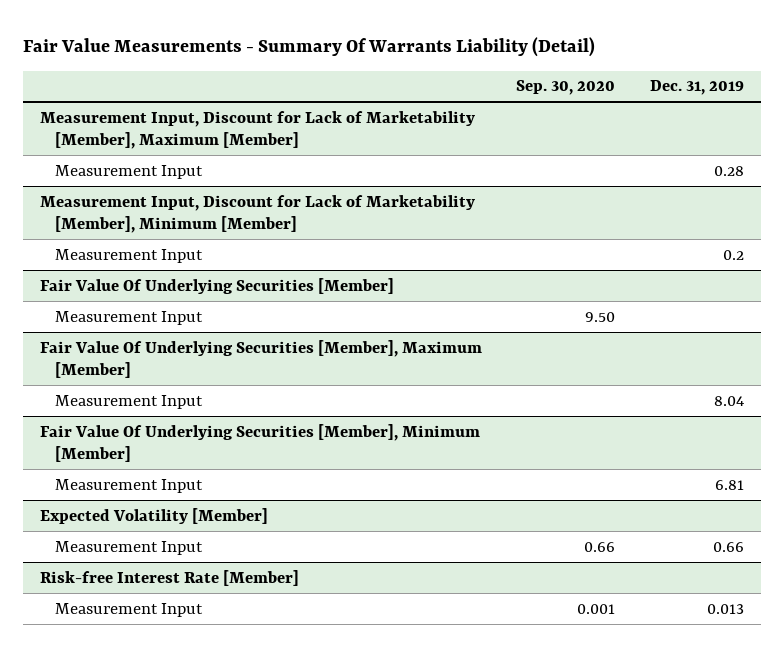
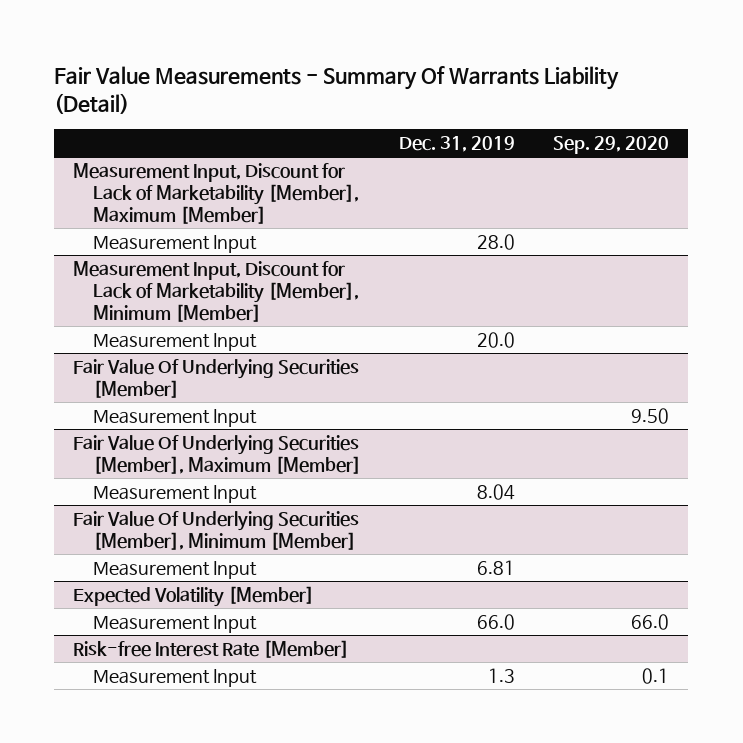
- | Sep. 30, 2020 | Dec. 31, 2019
+ | Dec. 31, 2019 | Sep. 29, 2020
@ Measurement Input, Discount for Lack of Marketability [Member], Maximum [Member]
- Measurement Input | | 0.28
+ Measurement Input | 28.0 |
@ Measurement Input, Discount for Lack of Marketability [Member], Minimum [Member]
- Measurement Input | | 0.2
+ Measurement Input | 20.0 |
@ Expected Volatility [Member]
- Measurement Input | 0.66 | 0.66
+ Measurement Input | 66.0 | 66.0
@ Risk-free Interest Rate [Member]
- Measurement Input | 0.001 | 0.013
+ Measurement Input | 1.3 | 0.1

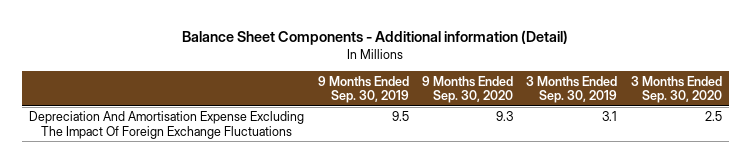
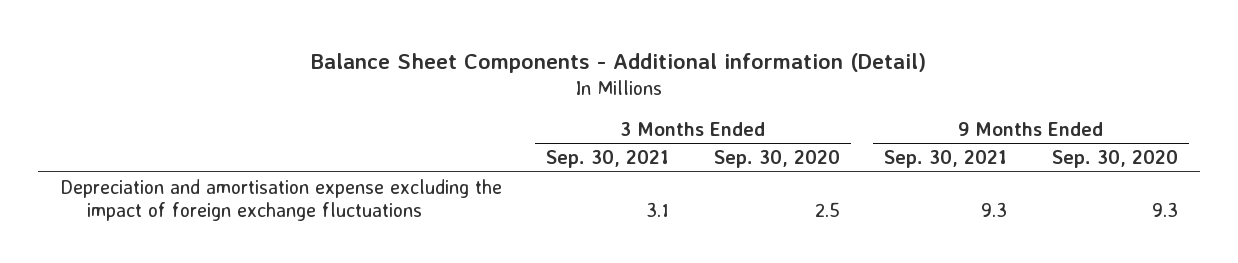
- | 9 Months Ended Sep. 30, 2019 | 9 Months Ended Sep. 30, 2020 | 3 Months Ended Sep. 30, 2019 | 3 Months Ended Sep. 30, 2020
+ | 3 Months Ended Sep. 30, 2021 | 3 Months Ended Sep. 30, 2020 | 9 Months Ended Sep. 30, 2021 | 9 Months Ended Sep. 30, 2020
- Depreciation And Amortisation Expense Excluding The Impact Of Foreign Exchange Fluctuations | 9.5 | 9.3 | 3.1 | 2.5
+ Depreciation and amortisation expense excluding the impact of foreign exchange fluctuations | 3.1 | 2.5 | 9.3 | 9.3

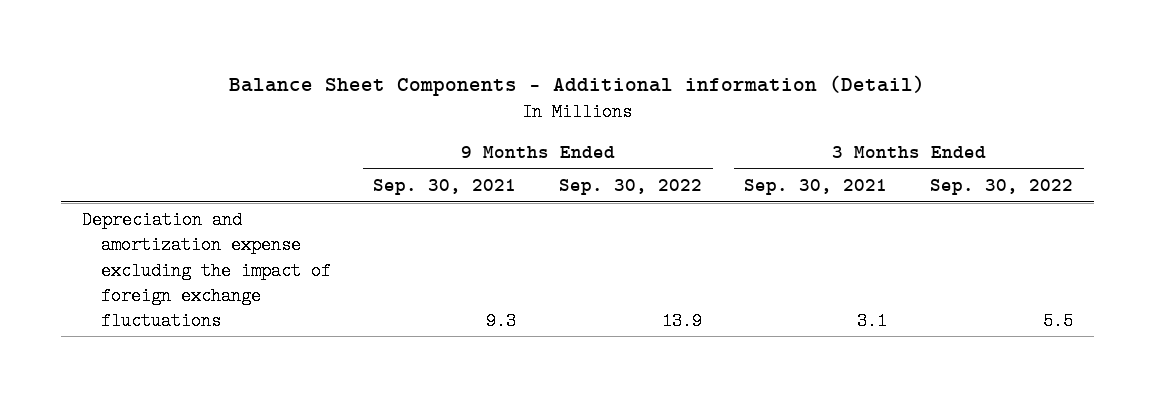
- | 3 Months Ended Sep. 30, 2021 | 3 Months Ended Sep. 30, 2020 | 9 Months Ended Sep. 30, 2021 | 9 Months Ended Sep. 30, 2020
+ | 9 Months Ended Sep. 30, 2021 | 9 Months Ended Sep. 30, 2022 | 3 Months Ended Sep. 30, 2021 | 3 Months Ended Sep. 30, 2022
- Depreciation and amortisation expense excluding the impact of foreign exchange fluctuations | 3.1 | 2.5 | 9.3 | 9.3
+ Depreciation and amortization expense excluding the impact of foreign exchange fluctuations | 9.3 | 13.9 | 3.1 | 5.5

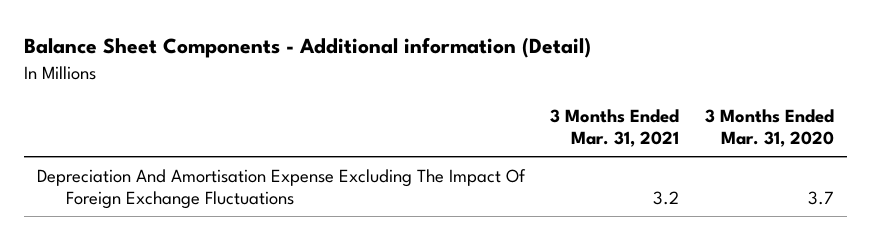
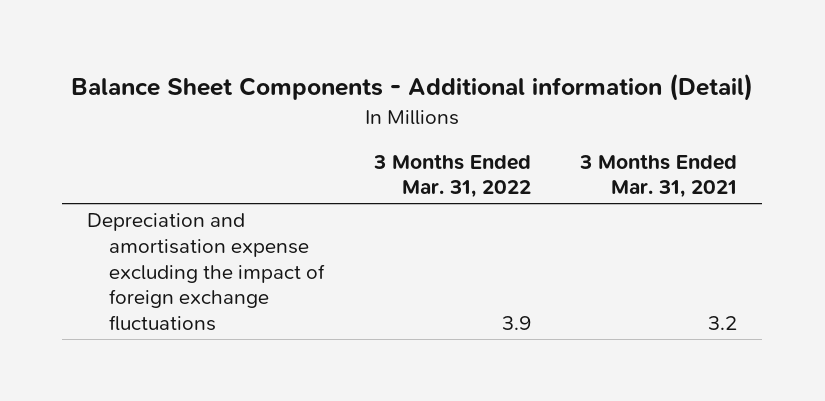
- | 3 Months Ended Mar. 31, 2021 | 3 Months Ended Mar. 31, 2020
+ | 3 Months Ended Mar. 31, 2022 | 3 Months Ended Mar. 31, 2021
- Depreciation And Amortisation Expense Excluding The Impact Of Foreign Exchange Fluctuations | 3.2 | 3.7
+ Depreciation and amortisation expense excluding the impact of foreign exchange fluctuations | 3.9 | 3.2

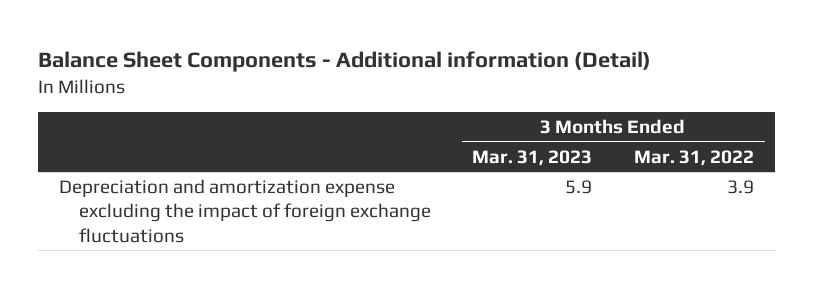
- | 3 Months Ended Mar. 31, 2022 | 3 Months Ended Mar. 31, 2021
+ | 3 Months Ended Mar. 31, 2023 | 3 Months Ended Mar. 31, 2022
- Depreciation and amortisation expense excluding the impact of foreign exchange fluctuations | 3.9 | 3.2
+ Depreciation and amortization expense excluding the impact of foreign exchange fluctuations | 5.9 | 3.9

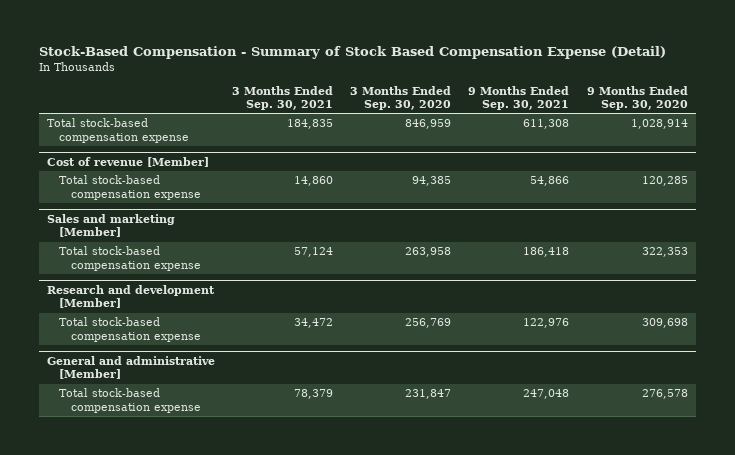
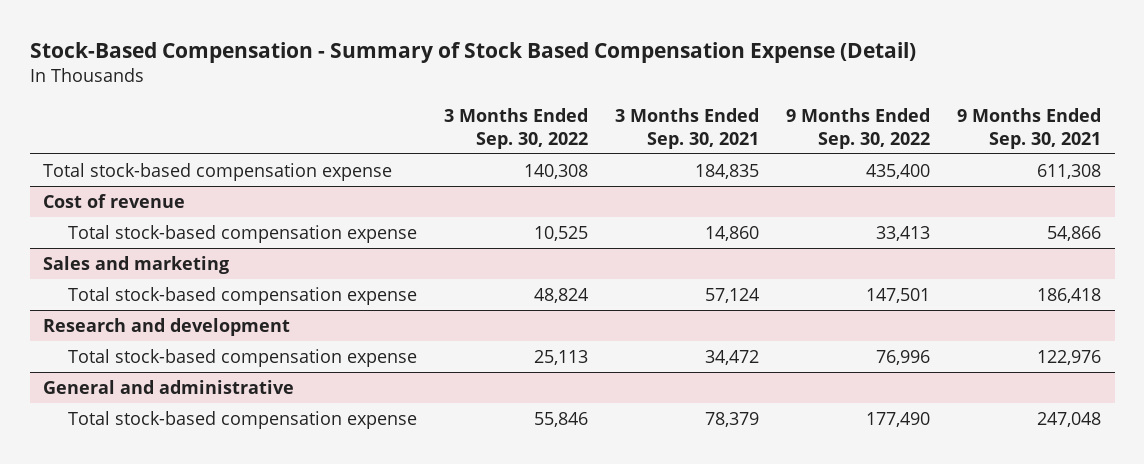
- | 3 Months Ended Sep. 30, 2021 | 3 Months Ended Sep. 30, 2020 | 9 Months Ended Sep. 30, 2021 | 9 Months Ended Sep. 30, 2020
+ | 3 Months Ended Sep. 30, 2022 | 3 Months Ended Sep. 30, 2021 | 9 Months Ended Sep. 30, 2022 | 9 Months Ended Sep. 30, 2021
- Cost of revenue [Member]
+ Cost of revenue
- Sales and marketing [Member]
+ Sales and marketing
- Research and development [Member]
+ Research and development
- General and administrative [Member]
+ General and administrative

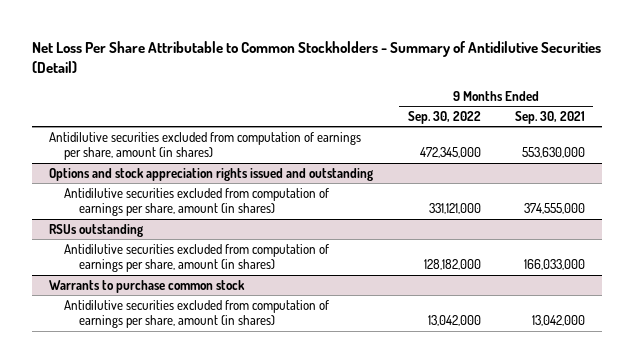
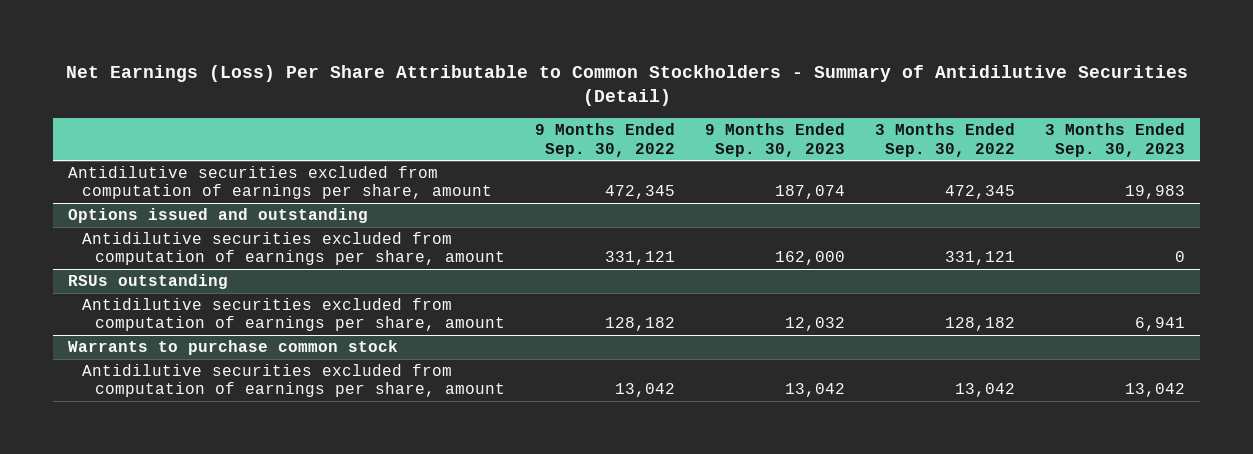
- Net Loss Per Share Attributable to Common Stockholders - Summary of Antidilutive Securities (Detail)
+ Net Earnings (Loss) Per Share Attributable to Common Stockholders - Summary of Antidilutive Securities (Detail)
- | 9 Months Ended Sep. 30, 2022 | 9 Months Ended Sep. 30, 2021
+ | 9 Months Ended Sep. 30, 2022 | 9 Months Ended Sep. 30, 2023 | 3 Months Ended Sep. 30, 2022 | 3 Months Ended Sep. 30, 2023
- Antidilutive securities excluded from computation of earnings per share, amount (in shares) | 472,345,000 | 553,630,000
- Options and stock appreciation rights issued and outstanding
- Antidilutive securities excluded from computation of earnings per share, amount (in shares) | 331,121,000 | 374,555,000
+ Antidilutive securities excluded from computation of earnings per share, amount | 472,345 | 187,074 | 472,345 | 19,983
+ Options issued and outstanding
+ Antidilutive securities excluded from computation of earnings per share, amount | 331,121 | 162,000 | 331,121 | 0
@ RSUs outstanding
- Antidilutive securities excluded from computation of earnings per share, amount (in shares) | 128,182,000 | 166,033,000
+ Antidilutive securities excluded from computation of earnings per share, amount | 128,182 | 12,032 | 128,182 | 6,941
@ Warrants to purchase common stock
- Antidilutive securities excluded from computation of earnings per share, amount (in shares) | 13,042,000 | 13,042,000
+ Antidilutive securities excluded from computation of earnings per share, amount | 13,042 | 13,042 | 13,042 | 13,042

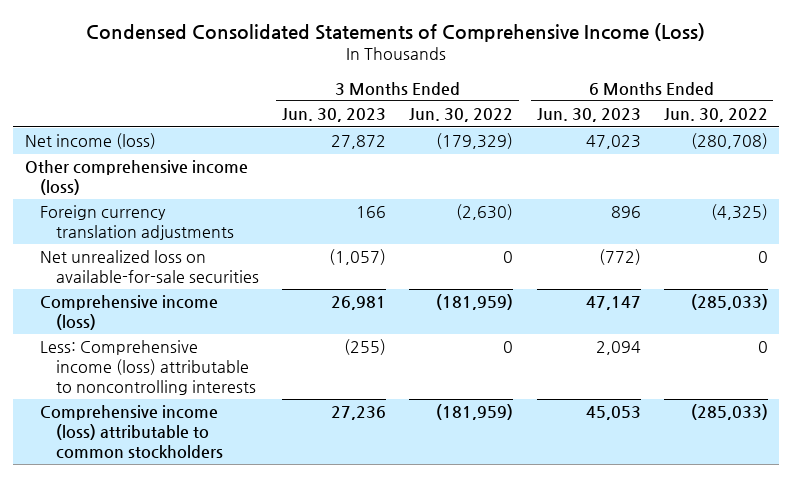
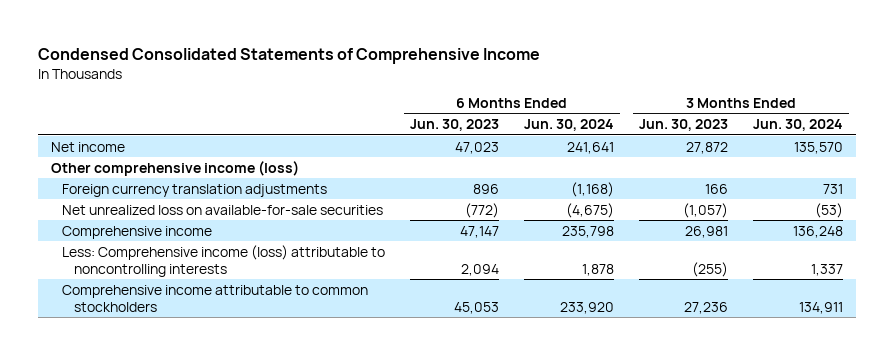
- Condensed Consolidated Statements of Comprehensive Income (Loss)
+ Condensed Consolidated Statements of Comprehensive Income
- | 3 Months Ended Jun. 30, 2023 | 3 Months Ended Jun. 30, 2022 | 6 Months Ended Jun. 30, 2023 | 6 Months Ended Jun. 30, 2022
+ | 6 Months Ended Jun. 30, 2023 | 6 Months Ended Jun. 30, 2024 | 3 Months Ended Jun. 30, 2023 | 3 Months Ended Jun. 30, 2024
- Net income (loss) | 27,872 | (179,329) | 47,023 | (280,708)
+ Net income | 47,023 | 241,641 | 27,872 | 135,570
- Comprehensive income (loss) | 26,981 | (181,959) | 47,147 | (285,033)
+ Comprehensive income | 47,147 | 235,798 | 26,981 | 136,248
- Comprehensive income (loss) attributable to common stockholders | 27,236 | (181,959) | 45,053 | (285,033)
+ Comprehensive income attributable to common stockholders | 45,053 | 233,920 | 27,236 | 134,911

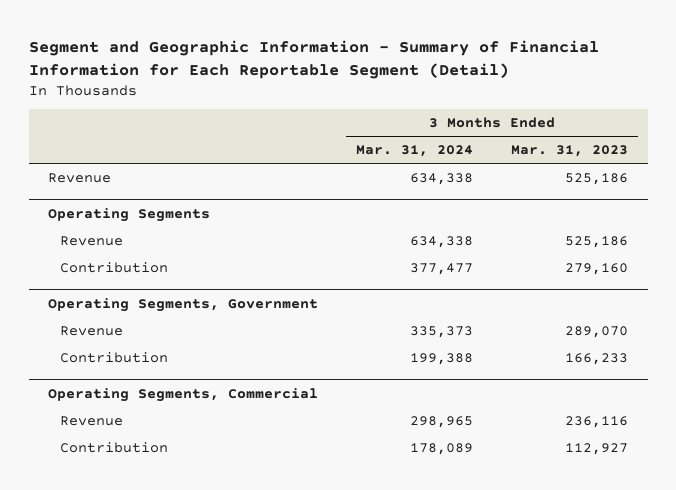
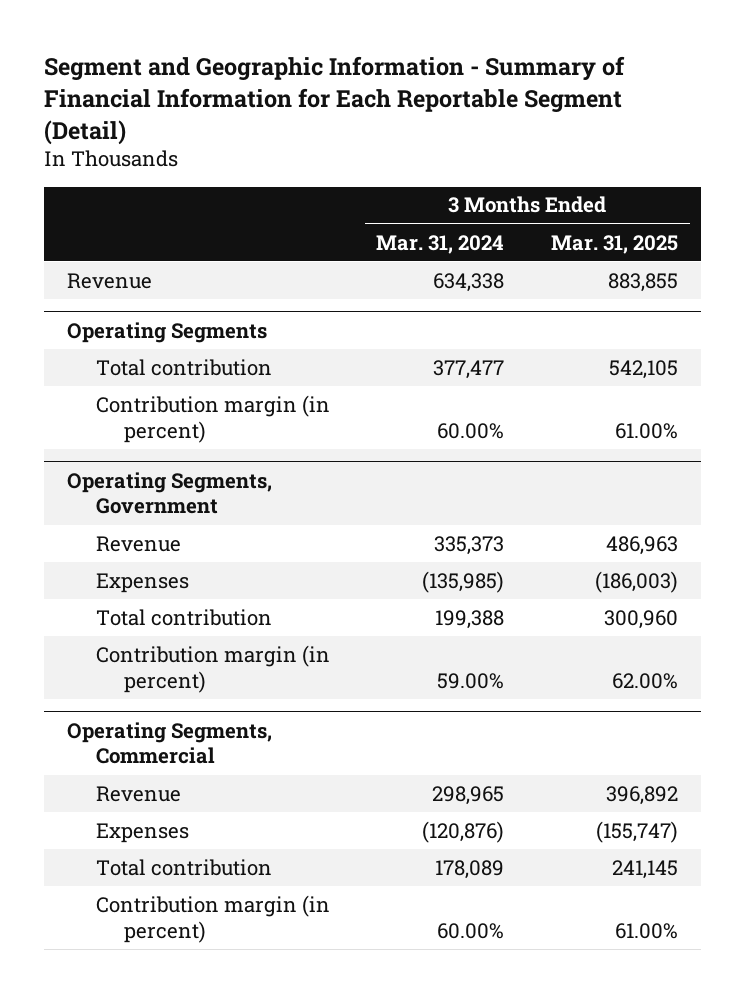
- | 3 Months Ended Mar. 31, 2024 | 3 Months Ended Mar. 31, 2023
+ | 3 Months Ended Mar. 31, 2024 | 3 Months Ended Mar. 31, 2025
@ Operating Segments
- Revenue | 634,338 | 525,186
- Contribution | 377,477 | 279,160
+ Total contribution | 377,477 | 542,105
+ Contribution margin (in percent) | 60.00% | 61.00%
@ Operating Segments, Government
- Contribution | 199,388 | 166,233
+ Expenses | (135,985) | (186,003)
+ Total contribution | 199,388 | 300,960
+ Contribution margin (in percent) | 59.00% | 62.00%
@ Operating Segments, Commercial
- Contribution | 178,089 | 112,927
+ Expenses | (120,876) | (155,747)
+ Total contribution | 178,089 | 241,145
+ Contribution margin (in percent) | 60.00% | 61.00%

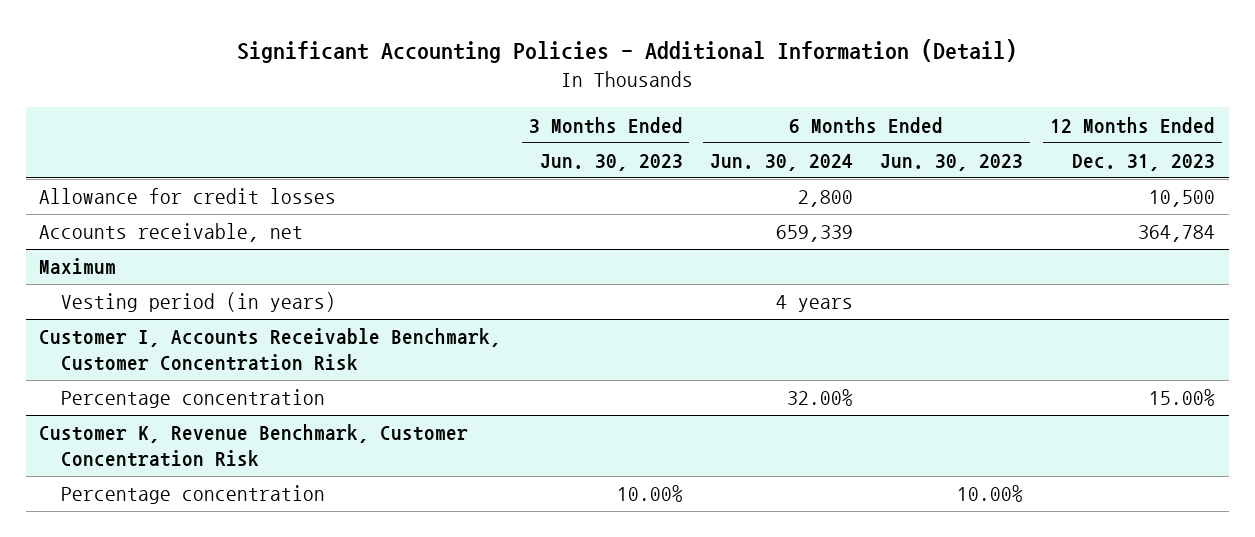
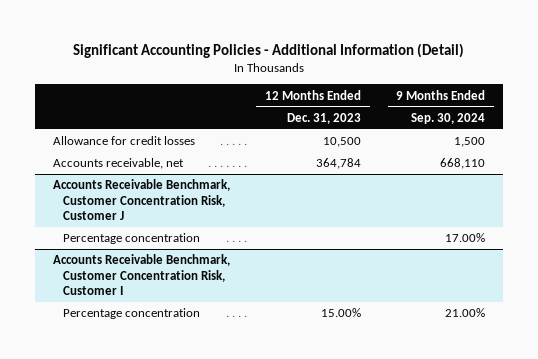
- | 3 Months Ended Jun. 30, 2023 | 6 Months Ended Jun. 30, 2024 | 6 Months Ended Jun. 30, 2023 | 12 Months Ended Dec. 31, 2023
+ | 12 Months Ended Dec. 31, 2023 | 9 Months Ended Sep. 30, 2024
- Maximum
- Vesting period (in years) | | 4 years | |
- Customer I, Accounts Receivable Benchmark, Customer Concentration Risk
- Percentage concentration | | 32.00% | | 15.00%
- Customer K, Revenue Benchmark, Customer Concentration Risk
+ Accounts Receivable Benchmark, Customer Concentration Risk, Customer J
+ Accounts Receivable Benchmark, Customer Concentration Risk, Customer I
+ Percentage concentration | 15.00% | 21.00%

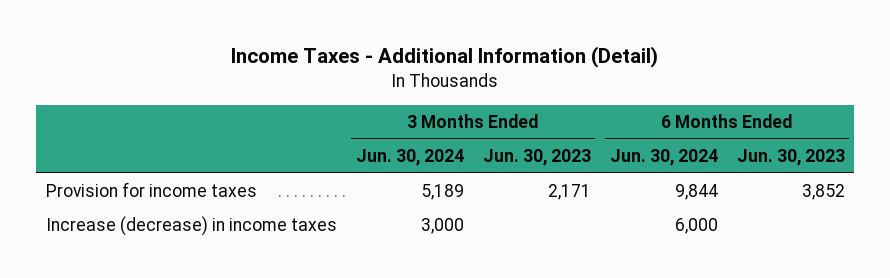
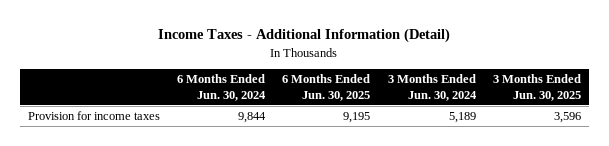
- | 3 Months Ended Jun. 30, 2024 | 3 Months Ended Jun. 30, 2023 | 6 Months Ended Jun. 30, 2024 | 6 Months Ended Jun. 30, 2023
+ | 6 Months Ended Jun. 30, 2024 | 6 Months Ended Jun. 30, 2025 | 3 Months Ended Jun. 30, 2024 | 3 Months Ended Jun. 30, 2025
- Increase (decrease) in income taxes | 3,000 | | 6,000 |

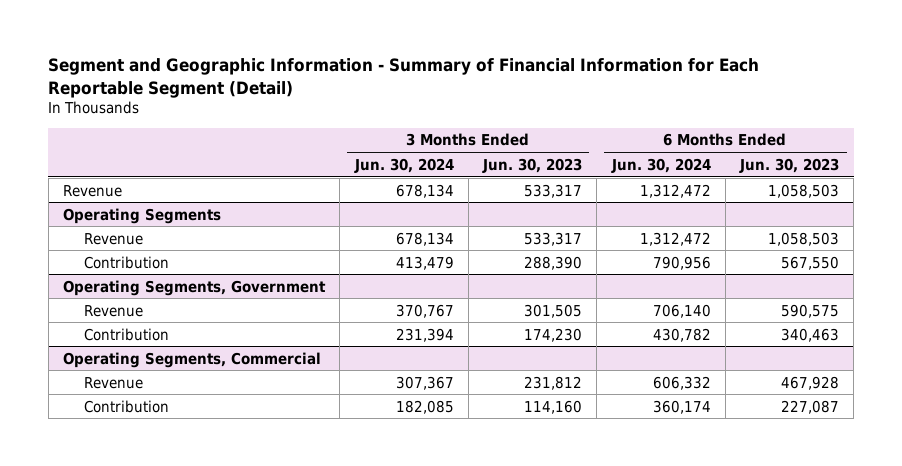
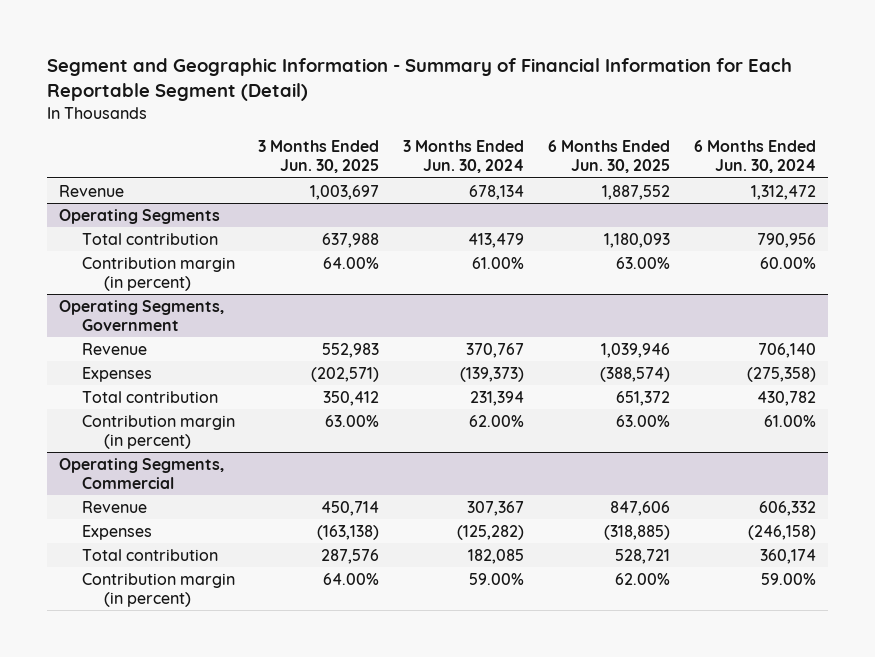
- | 3 Months Ended Jun. 30, 2024 | 3 Months Ended Jun. 30, 2023 | 6 Months Ended Jun. 30, 2024 | 6 Months Ended Jun. 30, 2023
+ | 3 Months Ended Jun. 30, 2025 | 3 Months Ended Jun. 30, 2024 | 6 Months Ended Jun. 30, 2025 | 6 Months Ended Jun. 30, 2024
@ Operating Segments
- Revenue | 678,134 | 533,317 | 1,312,472 | 1,058,503
- Contribution | 413,479 | 288,390 | 790,956 | 567,550
+ Total contribution | 637,988 | 413,479 | 1,180,093 | 790,956
+ Contribution margin (in percent) | 64.00% | 61.00% | 63.00% | 60.00%
@ Operating Segments, Government
- Contribution | 231,394 | 174,230 | 430,782 | 340,463
+ Expenses | (202,571) | (139,373) | (388,574) | (275,358)
+ Total contribution | 350,412 | 231,394 | 651,372 | 430,782
+ Contribution margin (in percent) | 63.00% | 62.00% | 63.00% | 61.00%
@ Operating Segments, Commercial
- Contribution | 182,085 | 114,160 | 360,174 | 227,087
+ Expenses | (163,138) | (125,282) | (318,885) | (246,158)
+ Total contribution | 287,576 | 182,085 | 528,721 | 360,174
+ Contribution margin (in percent) | 64.00% | 59.00% | 62.00% | 59.00%

